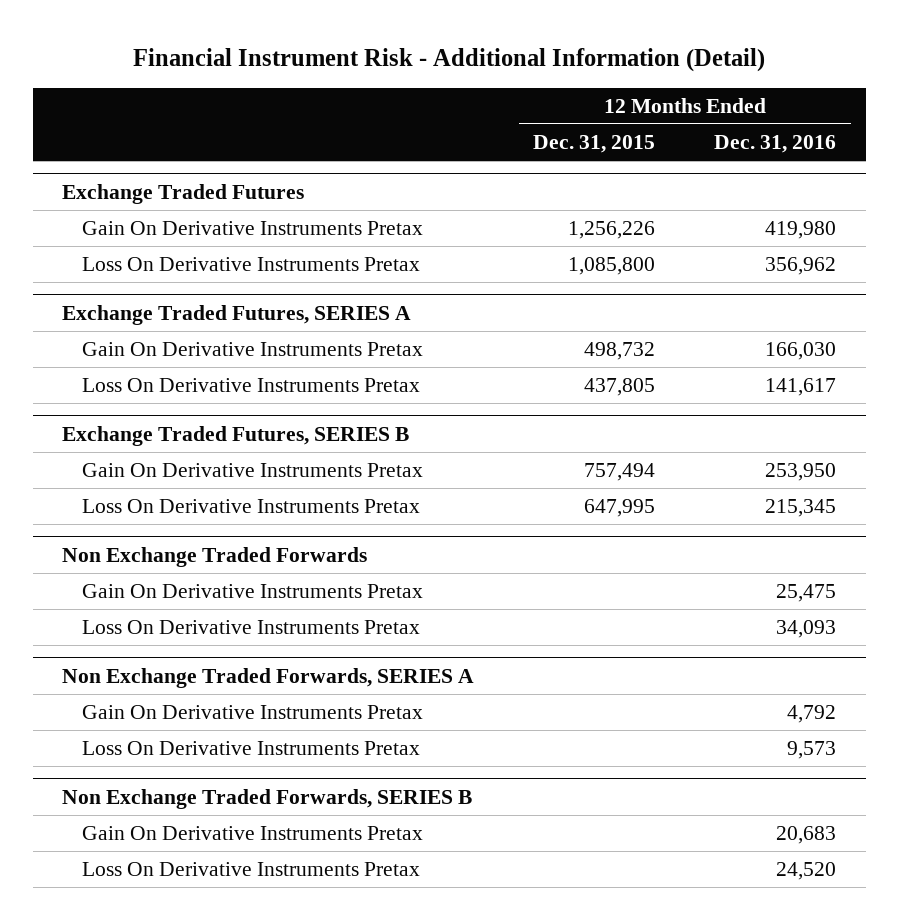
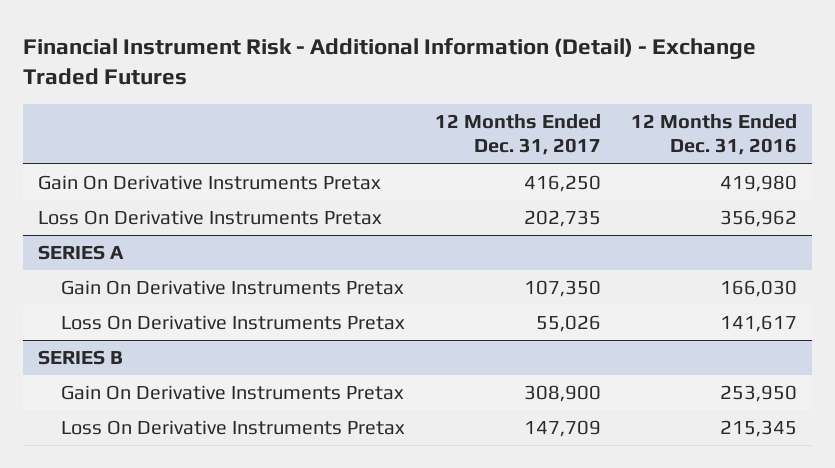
- Financial Instrument Risk - Additional Information (Detail)
+ Financial Instrument Risk - Additional Information (Detail) - Exchange Traded Futures
- | 12 Months Ended Dec. 31, 2015 | 12 Months Ended Dec. 31, 2016
+ | 12 Months Ended Dec. 31, 2017 | 12 Months Ended Dec. 31, 2016
- Exchange Traded Futures
- Exchange Traded Futures, SERIES A
+ SERIES A
- Exchange Traded Futures, SERIES B
+ SERIES B
- Non Exchange Traded Forwards
- Gain On Derivative Instruments Pretax | | 25,475
- Loss On Derivative Instruments Pretax | | 34,093
- Non Exchange Traded Forwards, SERIES A
- Gain On Derivative Instruments Pretax | | 4,792
- Loss On Derivative Instruments Pretax | | 9,573
- Non Exchange Traded Forwards, SERIES B
- Gain On Derivative Instruments Pretax | | 20,683
- Loss On Derivative Instruments Pretax | | 24,520

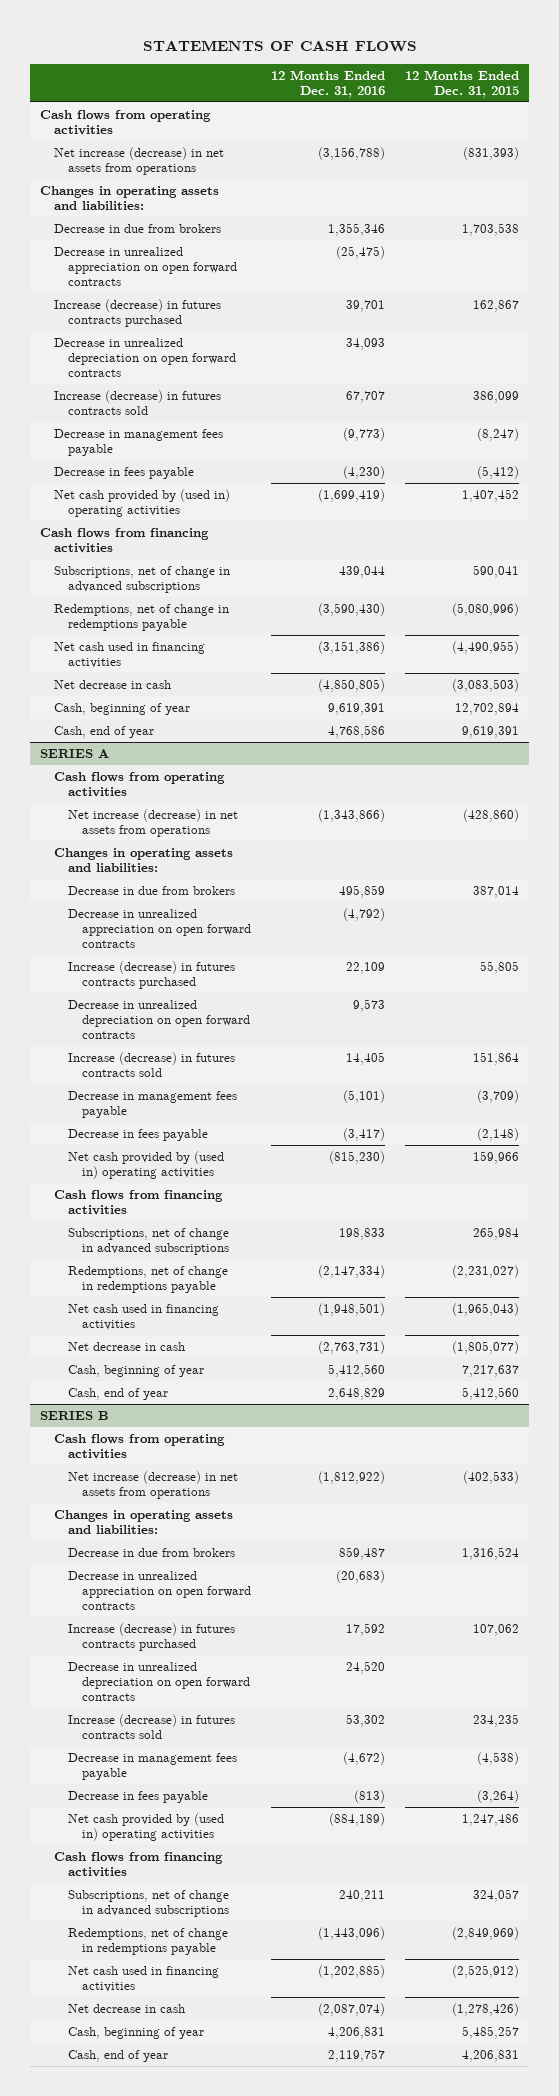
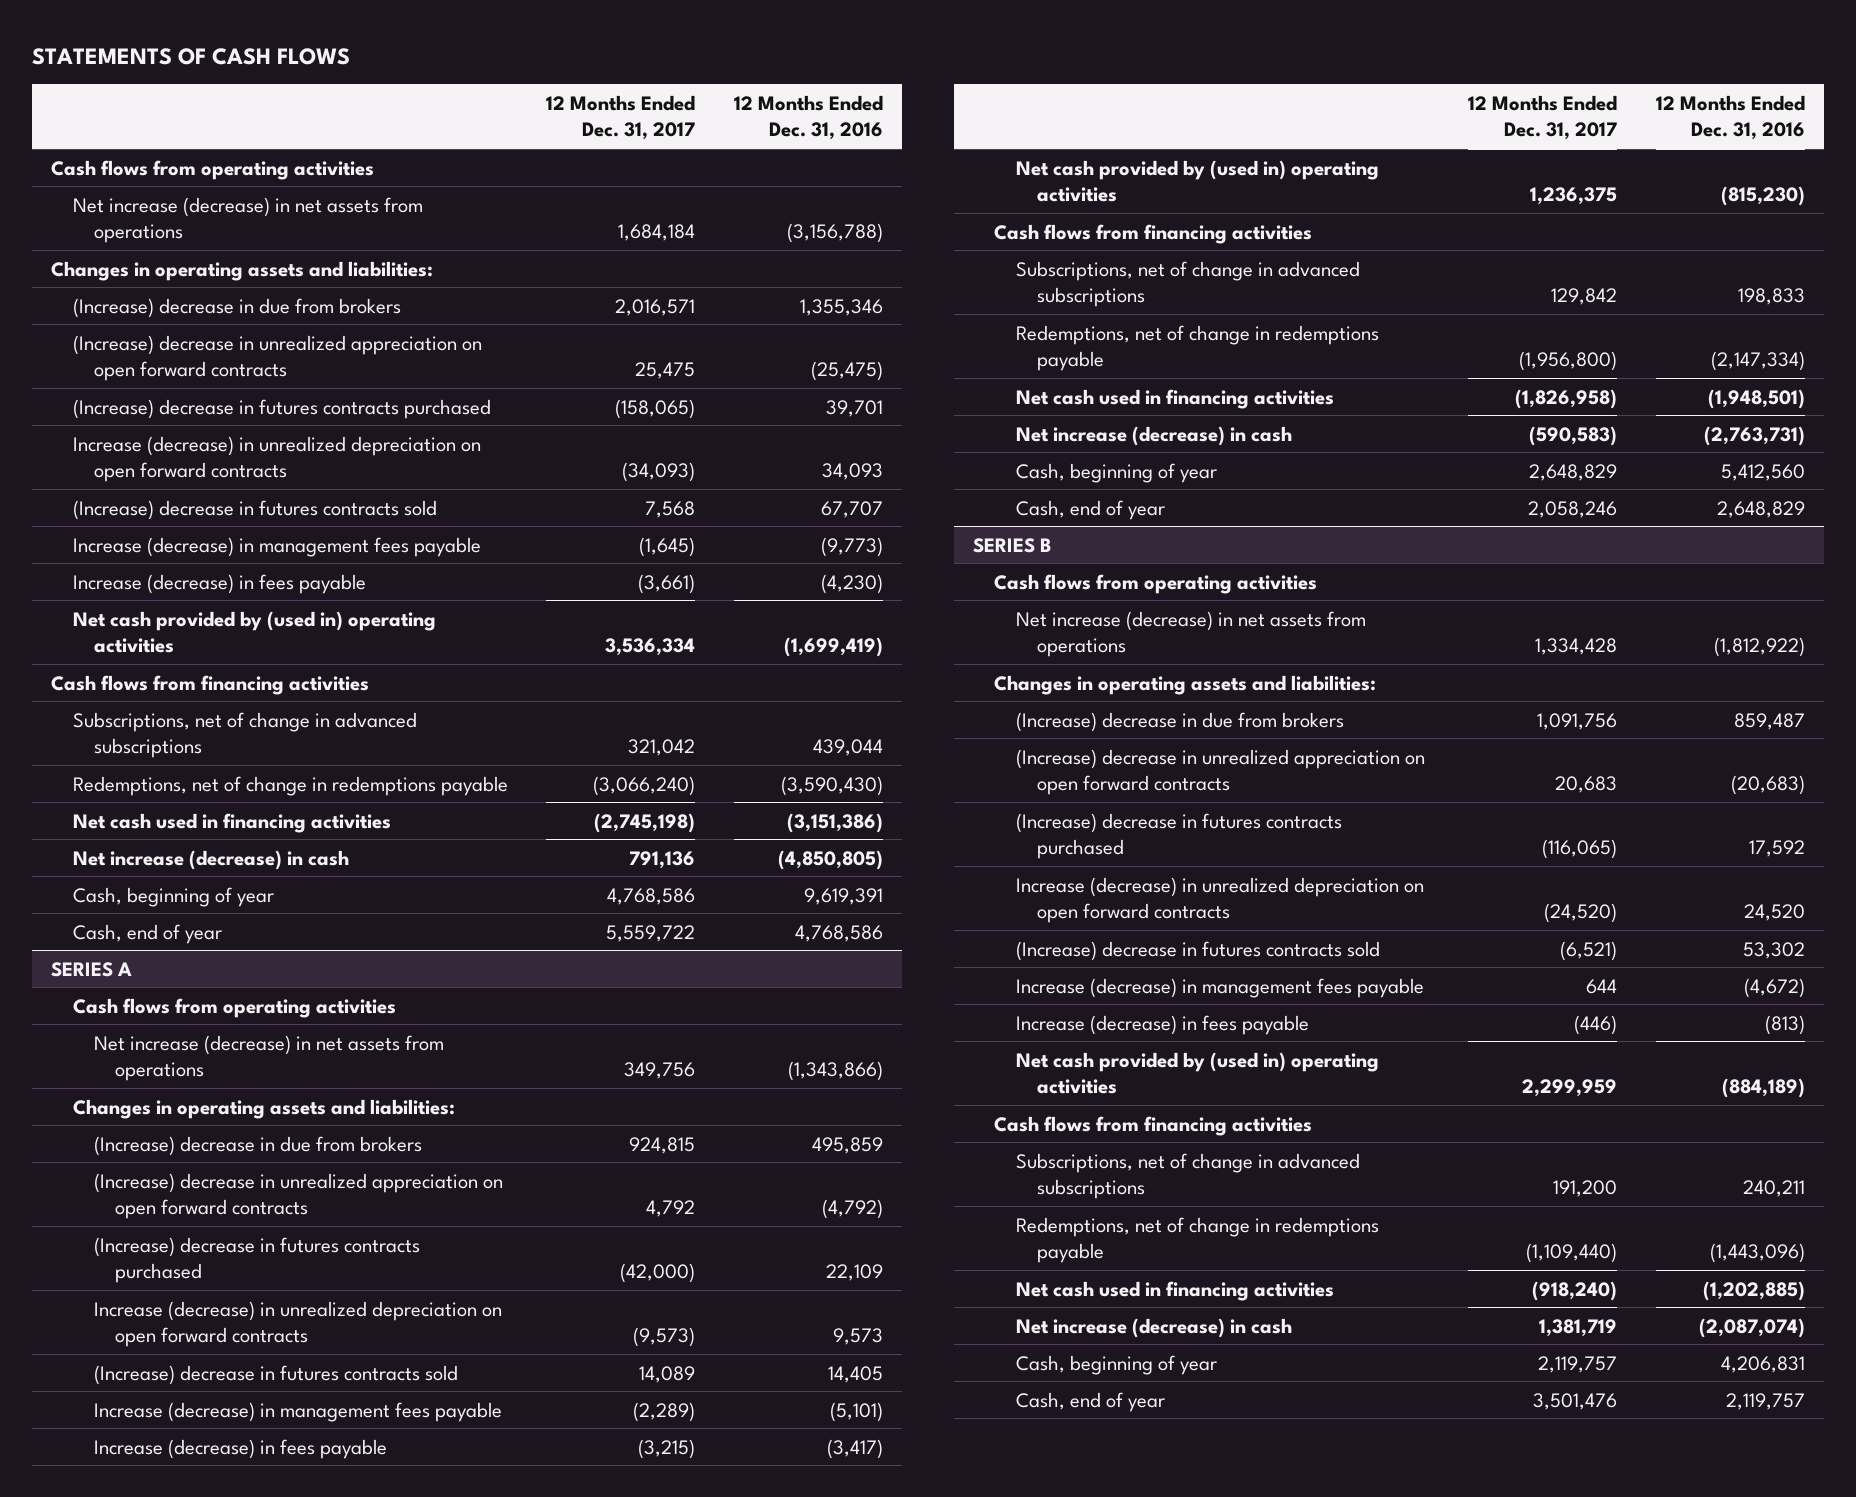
- | 12 Months Ended Dec. 31, 2016 | 12 Months Ended Dec. 31, 2015
+ | 12 Months Ended Dec. 31, 2017 | 12 Months Ended Dec. 31, 2016
- Decrease in due from brokers | 1,355,346 | 1,703,538
- Decrease in unrealized appreciation on open forward contracts | (25,475) |
- Increase (decrease) in futures contracts purchased | 39,701 | 162,867
- Decrease in unrealized depreciation on open forward contracts | 34,093 |
- Increase (decrease) in futures contracts sold | 67,707 | 386,099
- Decrease in management fees payable | (9,773) | (8,247)
- Decrease in fees payable | (4,230) | (5,412)
+ (Increase) decrease in due from brokers | 2,016,571 | 1,355,346
+ (Increase) decrease in unrealized appreciation on open forward contracts | 25,475 | (25,475)
+ (Increase) decrease in futures contracts purchased | (158,065) | 39,701
+ Increase (decrease) in unrealized depreciation on open forward contracts | (34,093) | 34,093
+ (Increase) decrease in futures contracts sold | 7,568 | 67,707
+ Increase (decrease) in management fees payable | (1,645) | (9,773)
+ Increase (decrease) in fees payable | (3,661) | (4,230)
- Net decrease in cash | (4,850,805) | (3,083,503)
+ Net increase (decrease) in cash | 791,136 | (4,850,805)
@ SERIES A
- Decrease in due from brokers | 495,859 | 387,014
- Decrease in unrealized appreciation on open forward contracts | (4,792) |
- Increase (decrease) in futures contracts purchased | 22,109 | 55,805
- Decrease in unrealized depreciation on open forward contracts | 9,573 |
- Increase (decrease) in futures contracts sold | 14,405 | 151,864
- Decrease in management fees payable | (5,101) | (3,709)
- Decrease in fees payable | (3,417) | (2,148)
+ (Increase) decrease in due from brokers | 924,815 | 495,859
+ (Increase) decrease in unrealized appreciation on open forward contracts | 4,792 | (4,792)
+ (Increase) decrease in futures contracts purchased | (42,000) | 22,109
+ Increase (decrease) in unrealized depreciation on open forward contracts | (9,573) | 9,573
+ (Increase) decrease in futures contracts sold | 14,089 | 14,405
+ Increase (decrease) in management fees payable | (2,289) | (5,101)
+ Increase (decrease) in fees payable | (3,215) | (3,417)
- Net decrease in cash | (2,763,731) | (1,805,077)
+ Net increase (decrease) in cash | (590,583) | (2,763,731)
@ SERIES B
- Decrease in due from brokers | 859,487 | 1,316,524
- Decrease in unrealized appreciation on open forward contracts | (20,683) |
- Increase (decrease) in futures contracts purchased | 17,592 | 107,062
- Decrease in unrealized depreciation on open forward contracts | 24,520 |
- Increase (decrease) in futures contracts sold | 53,302 | 234,235
- Decrease in management fees payable | (4,672) | (4,538)
- Decrease in fees payable | (813) | (3,264)
+ (Increase) decrease in due from brokers | 1,091,756 | 859,487
+ (Increase) decrease in unrealized appreciation on open forward contracts | 20,683 | (20,683)
+ (Increase) decrease in futures contracts purchased | (116,065) | 17,592
+ Increase (decrease) in unrealized depreciation on open forward contracts | (24,520) | 24,520
+ (Increase) decrease in futures contracts sold | (6,521) | 53,302
+ Increase (decrease) in management fees payable | 644 | (4,672)
+ Increase (decrease) in fees payable | (446) | (813)
- Net decrease in cash | (2,087,074) | (1,278,426)
+ Net increase (decrease) in cash | 1,381,719 | (2,087,074)

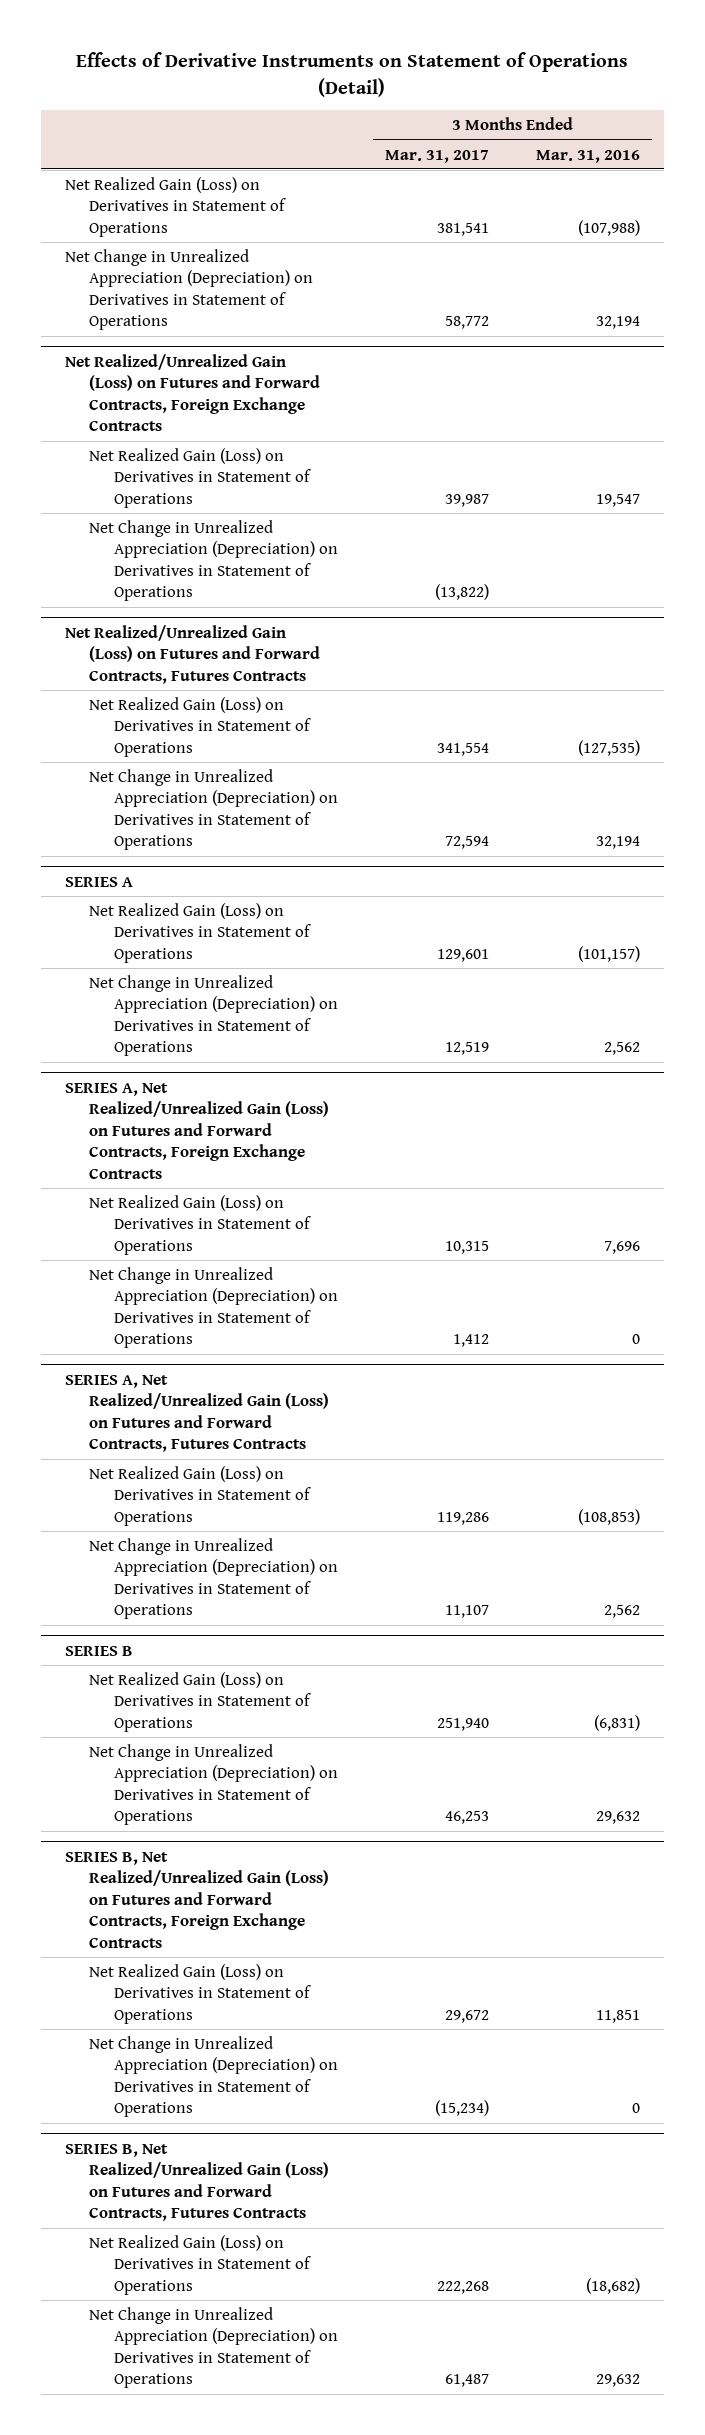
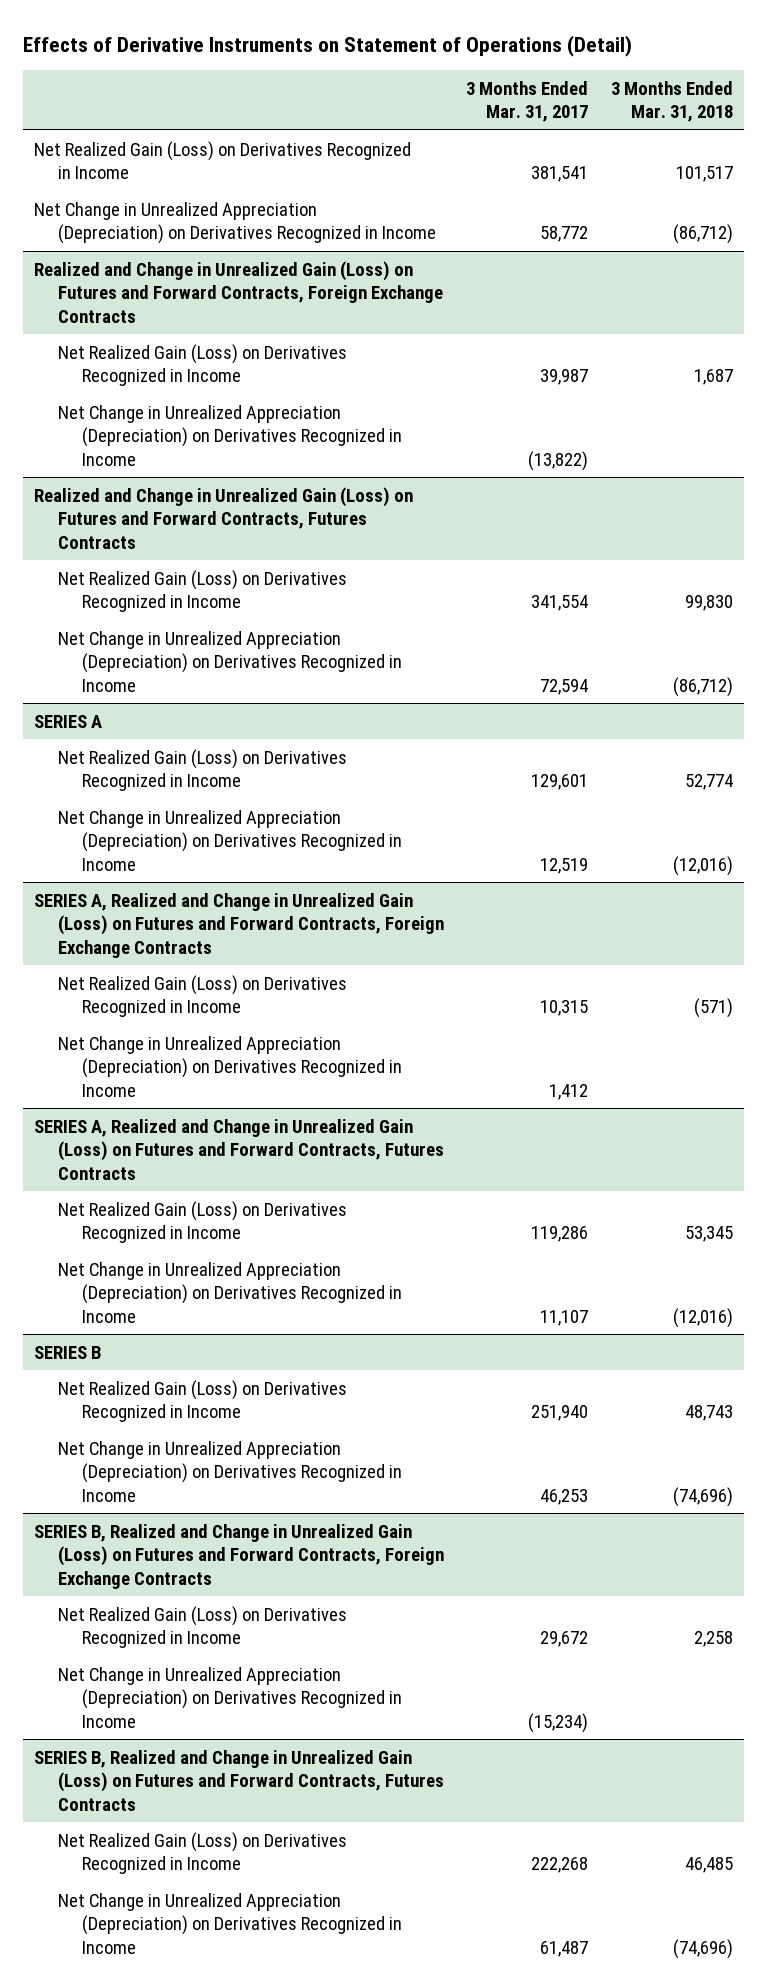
- | 3 Months Ended Mar. 31, 2017 | 3 Months Ended Mar. 31, 2016
+ | 3 Months Ended Mar. 31, 2017 | 3 Months Ended Mar. 31, 2018
- Net Realized Gain (Loss) on Derivatives in Statement of Operations | 381,541 | (107,988)
- Net Change in Unrealized Appreciation (Depreciation) on Derivatives in Statement of Operations | 58,772 | 32,194
- Net Realized/Unrealized Gain (Loss) on Futures and Forward Contracts, Foreign Exchange Contracts
- Net Realized Gain (Loss) on Derivatives in Statement of Operations | 39,987 | 19,547
- Net Change in Unrealized Appreciation (Depreciation) on Derivatives in Statement of Operations | (13,822) |
- Net Realized/Unrealized Gain (Loss) on Futures and Forward Contracts, Futures Contracts
- Net Realized Gain (Loss) on Derivatives in Statement of Operations | 341,554 | (127,535)
- Net Change in Unrealized Appreciation (Depreciation) on Derivatives in Statement of Operations | 72,594 | 32,194
+ Net Realized Gain (Loss) on Derivatives Recognized in Income | 381,541 | 101,517
+ Net Change in Unrealized Appreciation (Depreciation) on Derivatives Recognized in Income | 58,772 | (86,712)
+ Realized and Change in Unrealized Gain (Loss) on Futures and Forward Contracts, Foreign Exchange Contracts
+ Net Realized Gain (Loss) on Derivatives Recognized in Income | 39,987 | 1,687
+ Net Change in Unrealized Appreciation (Depreciation) on Derivatives Recognized in Income | (13,822) |
+ Realized and Change in Unrealized Gain (Loss) on Futures and Forward Contracts, Futures Contracts
+ Net Realized Gain (Loss) on Derivatives Recognized in Income | 341,554 | 99,830
+ Net Change in Unrealized Appreciation (Depreciation) on Derivatives Recognized in Income | 72,594 | (86,712)
@ SERIES A
- Net Realized Gain (Loss) on Derivatives in Statement of Operations | 129,601 | (101,157)
- Net Change in Unrealized Appreciation (Depreciation) on Derivatives in Statement of Operations | 12,519 | 2,562
- SERIES A, Net Realized/Unrealized Gain (Loss) on Futures and Forward Contracts, Foreign Exchange Contracts
- Net Realized Gain (Loss) on Derivatives in Statement of Operations | 10,315 | 7,696
- Net Change in Unrealized Appreciation (Depreciation) on Derivatives in Statement of Operations | 1,412 | 0
- SERIES A, Net Realized/Unrealized Gain (Loss) on Futures and Forward Contracts, Futures Contracts
- Net Realized Gain (Loss) on Derivatives in Statement of Operations | 119,286 | (108,853)
- Net Change in Unrealized Appreciation (Depreciation) on Derivatives in Statement of Operations | 11,107 | 2,562
@ SERIES A
+ Net Realized Gain (Loss) on Derivatives Recognized in Income | 129,601 | 52,774
+ Net Change in Unrealized Appreciation (Depreciation) on Derivatives Recognized in Income | 12,519 | (12,016)
+ SERIES A, Realized and Change in Unrealized Gain (Loss) on Futures and Forward Contracts, Foreign Exchange Contracts
+ Net Realized Gain (Loss) on Derivatives Recognized in Income | 10,315 | (571)
+ Net Change in Unrealized Appreciation (Depreciation) on Derivatives Recognized in Income | 1,412 |
+ SERIES A, Realized and Change in Unrealized Gain (Loss) on Futures and Forward Contracts, Futures Contracts
+ Net Realized Gain (Loss) on Derivatives Recognized in Income | 119,286 | 53,345
+ Net Change in Unrealized Appreciation (Depreciation) on Derivatives Recognized in Income | 11,107 | (12,016)
@ SERIES B
- Net Realized Gain (Loss) on Derivatives in Statement of Operations | 251,940 | (6,831)
- Net Change in Unrealized Appreciation (Depreciation) on Derivatives in Statement of Operations | 46,253 | 29,632
- SERIES B, Net Realized/Unrealized Gain (Loss) on Futures and Forward Contracts, Foreign Exchange Contracts
- Net Realized Gain (Loss) on Derivatives in Statement of Operations | 29,672 | 11,851
- Net Change in Unrealized Appreciation (Depreciation) on Derivatives in Statement of Operations | (15,234) | 0
- SERIES B, Net Realized/Unrealized Gain (Loss) on Futures and Forward Contracts, Futures Contracts
- Net Realized Gain (Loss) on Derivatives in Statement of Operations | 222,268 | (18,682)
- Net Change in Unrealized Appreciation (Depreciation) on Derivatives in Statement of Operations | 61,487 | 29,632
@ SERIES B
+ Net Realized Gain (Loss) on Derivatives Recognized in Income | 251,940 | 48,743
+ Net Change in Unrealized Appreciation (Depreciation) on Derivatives Recognized in Income | 46,253 | (74,696)
+ SERIES B, Realized and Change in Unrealized Gain (Loss) on Futures and Forward Contracts, Foreign Exchange Contracts
+ Net Realized Gain (Loss) on Derivatives Recognized in Income | 29,672 | 2,258
+ Net Change in Unrealized Appreciation (Depreciation) on Derivatives Recognized in Income | (15,234) |
+ SERIES B, Realized and Change in Unrealized Gain (Loss) on Futures and Forward Contracts, Futures Contracts
+ Net Realized Gain (Loss) on Derivatives Recognized in Income | 222,268 | 46,485
+ Net Change in Unrealized Appreciation (Depreciation) on Derivatives Recognized in Income | 61,487 | (74,696)

